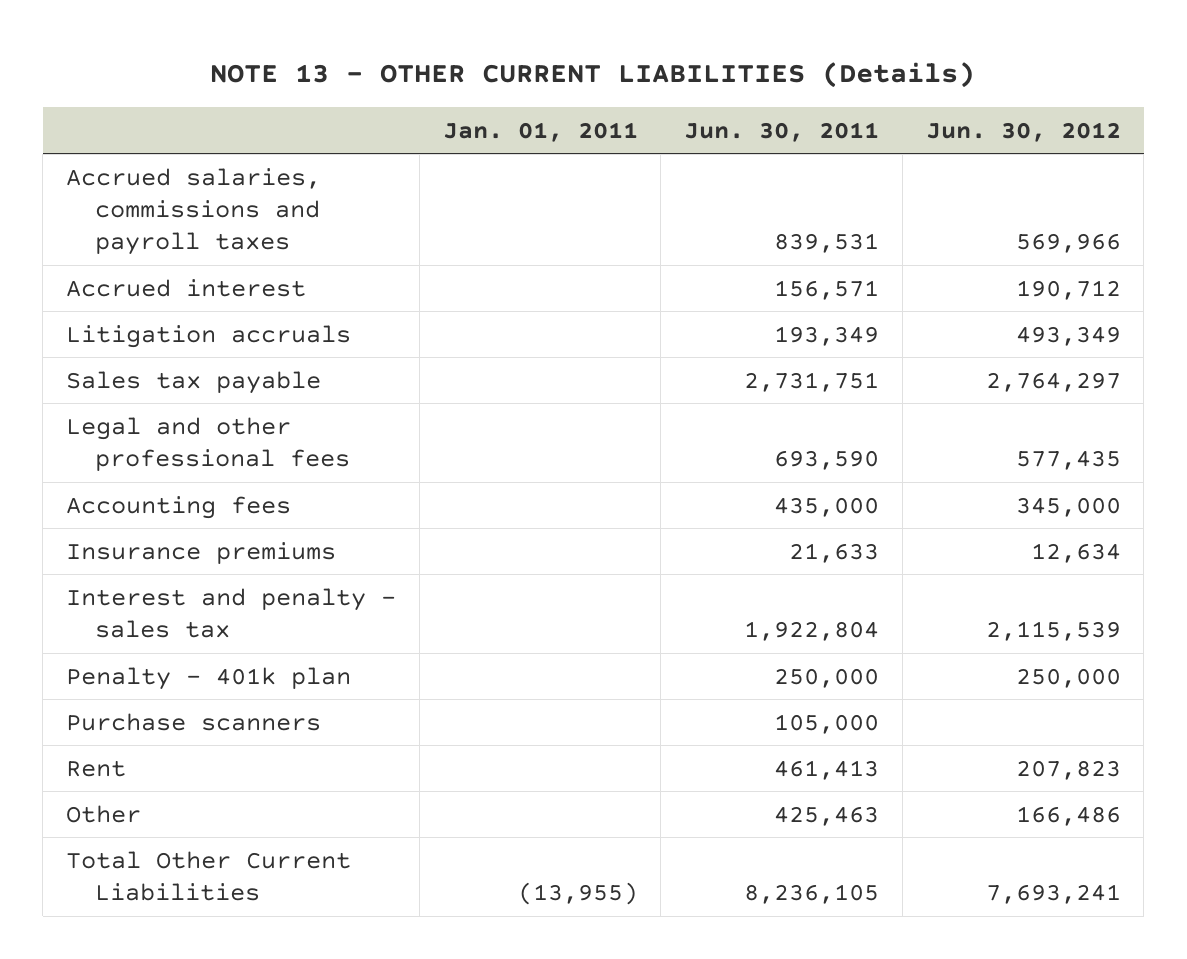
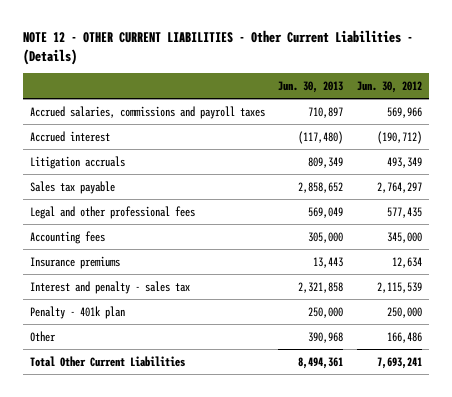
- NOTE 13 - OTHER CURRENT LIABILITIES (Details)
+ NOTE 12 - OTHER CURRENT LIABILITIES - Other Current Liabilities - (Details)
- | Jan. 01, 2011 | Jun. 30, 2011 | Jun. 30, 2012
+ | Jun. 30, 2013 | Jun. 30, 2012
- Accrued interest | | 156,571 | 190,712
+ Accrued interest | (117,480) | (190,712)
- Purchase scanners | | 105,000 |
- Rent | | 461,413 | 207,823

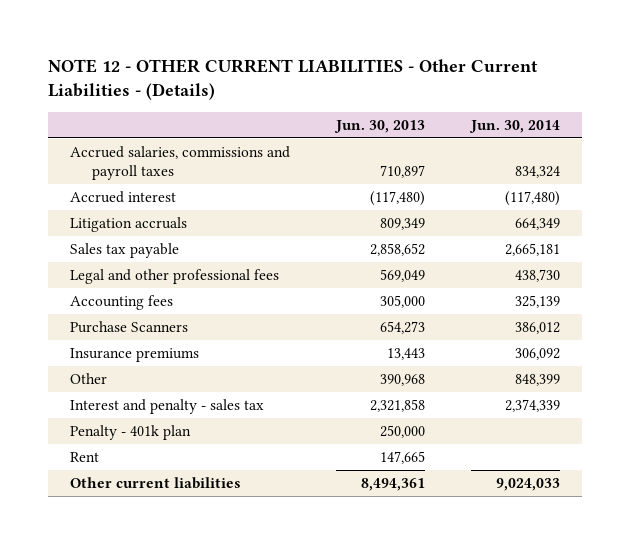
- | Jun. 30, 2013 | Jun. 30, 2012
+ | Jun. 30, 2013 | Jun. 30, 2014
+ Purchase Scanners | 654,273 | 386,012
moved up: Other | 390,968 | 848,399
- Total Other Current Liabilities | 8,494,361 | 7,693,241
+ Rent | 147,665 |
+ Other current liabilities | 8,494,361 | 9,024,033

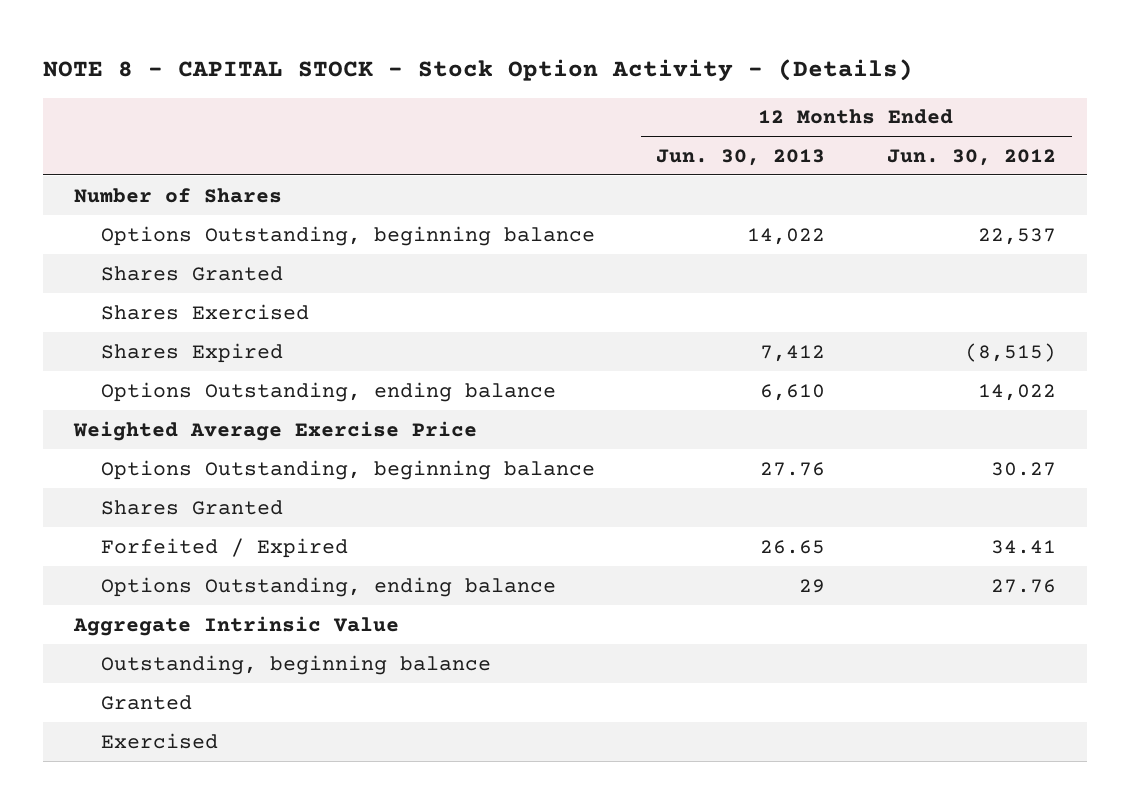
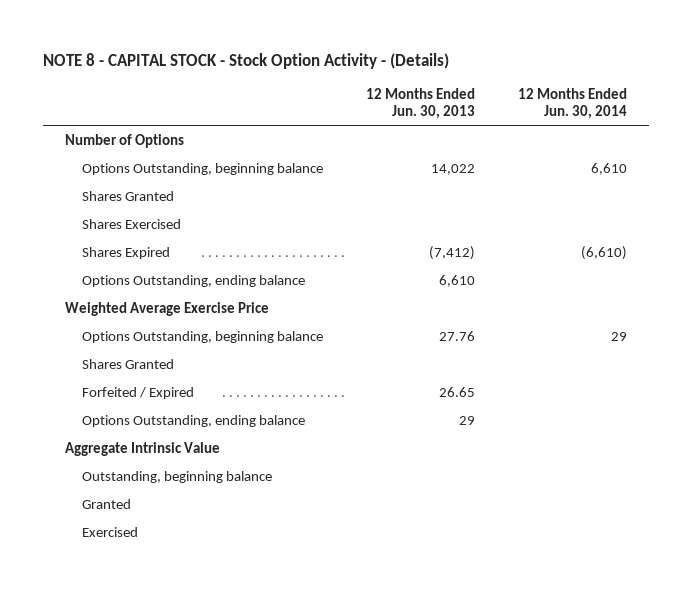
- | 12 Months Ended Jun. 30, 2013 | 12 Months Ended Jun. 30, 2012
+ | 12 Months Ended Jun. 30, 2013 | 12 Months Ended Jun. 30, 2014
- Number of Shares
+ Number of Options
- Shares Expired | 7,412 | (8,515)
+ Shares Expired | (7,412) | (6,610)

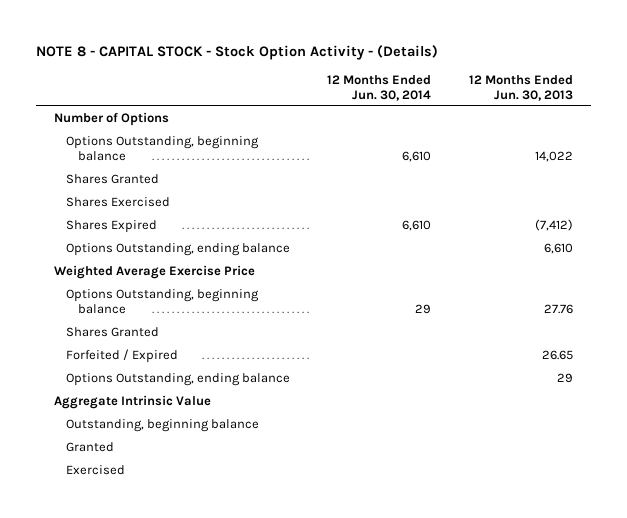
- | 12 Months Ended Jun. 30, 2013 | 12 Months Ended Jun. 30, 2014
+ | 12 Months Ended Jun. 30, 2014 | 12 Months Ended Jun. 30, 2013
- Shares Expired | (7,412) | (6,610)
+ Shares Expired | 6,610 | (7,412)

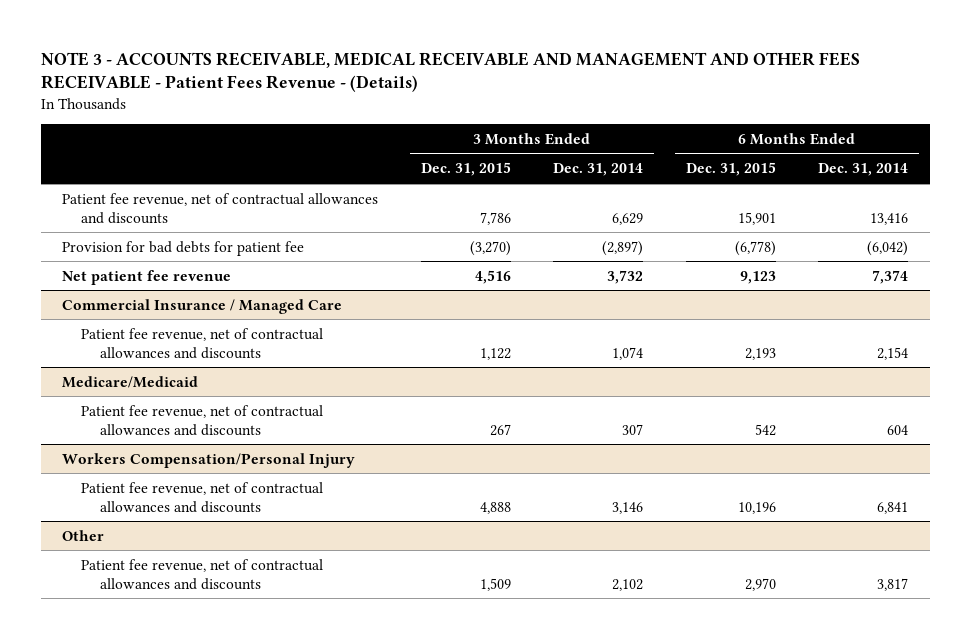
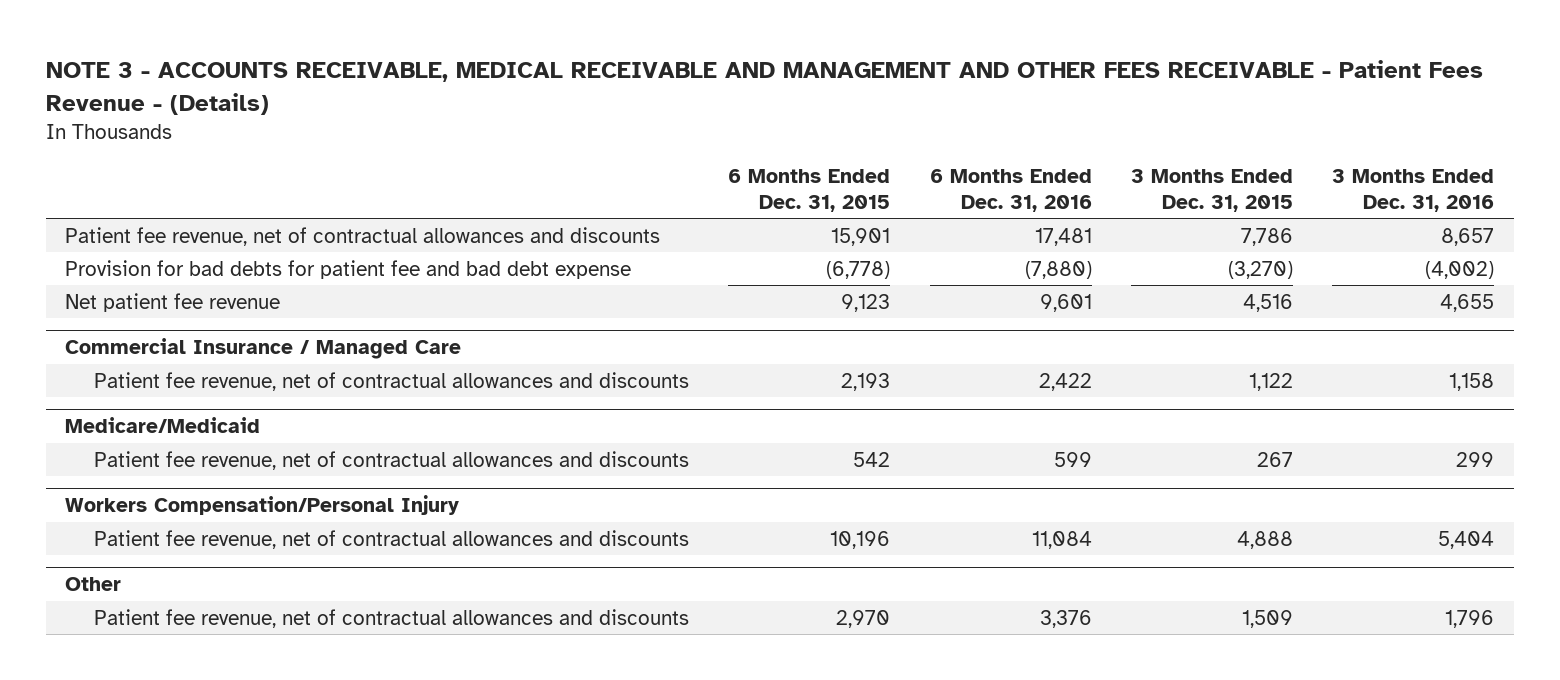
- | 3 Months Ended Dec. 31, 2015 | 3 Months Ended Dec. 31, 2014 | 6 Months Ended Dec. 31, 2015 | 6 Months Ended Dec. 31, 2014
+ | 6 Months Ended Dec. 31, 2015 | 6 Months Ended Dec. 31, 2016 | 3 Months Ended Dec. 31, 2015 | 3 Months Ended Dec. 31, 2016
- Provision for bad debts for patient fee | (3,270) | (2,897) | (6,778) | (6,042)
+ Provision for bad debts for patient fee and bad debt expense | (6,778) | (7,880) | (3,270) | (4,002)

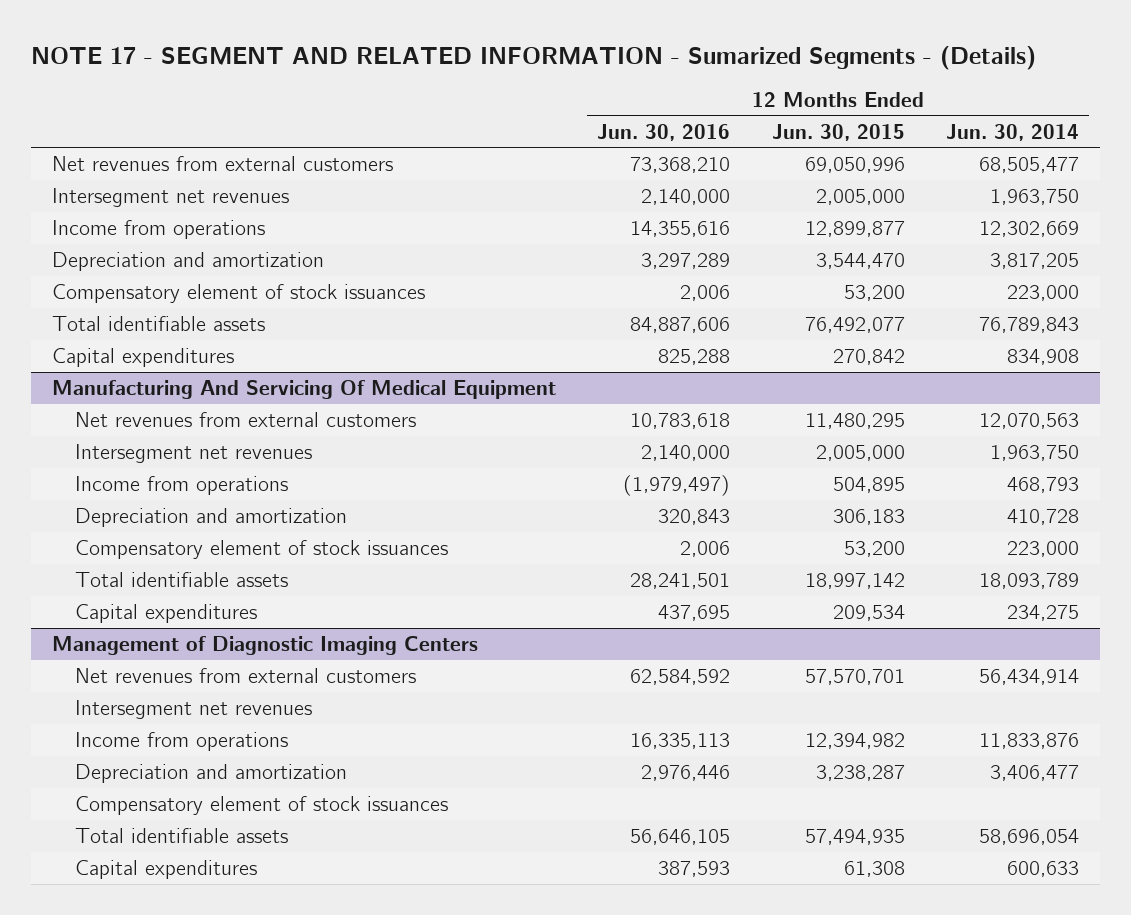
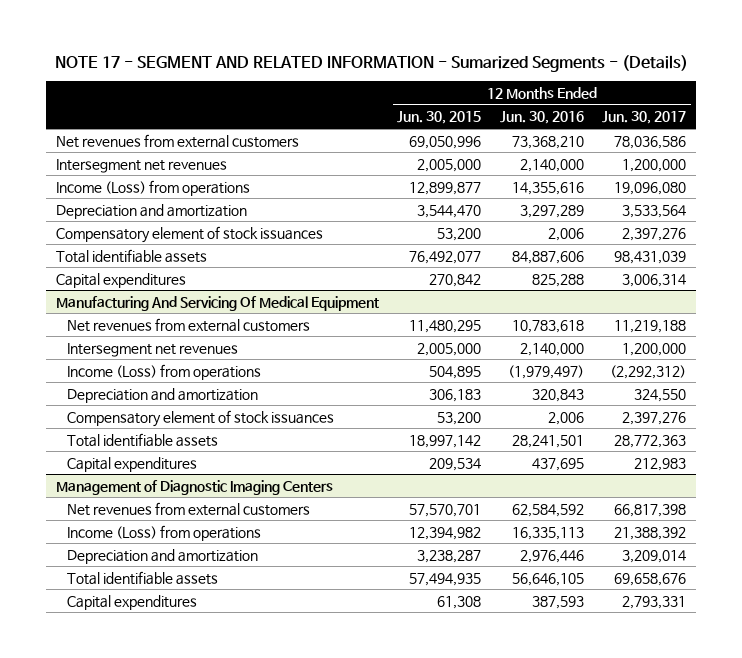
- | 12 Months Ended Jun. 30, 2016 | 12 Months Ended Jun. 30, 2015 | 12 Months Ended Jun. 30, 2014
+ | 12 Months Ended Jun. 30, 2015 | 12 Months Ended Jun. 30, 2016 | 12 Months Ended Jun. 30, 2017
- Income from operations | 14,355,616 | 12,899,877 | 12,302,669
+ Income (Loss) from operations | 12,899,877 | 14,355,616 | 19,096,080
@ Manufacturing And Servicing Of Medical Equipment
- Income from operations | (1,979,497) | 504,895 | 468,793
+ Income (Loss) from operations | 504,895 | (1,979,497) | (2,292,312)
@ Management of Diagnostic Imaging Centers
- Intersegment net revenues
- Income from operations | 16,335,113 | 12,394,982 | 11,833,876
+ Income (Loss) from operations | 12,394,982 | 16,335,113 | 21,388,392
- Compensatory element of stock issuances

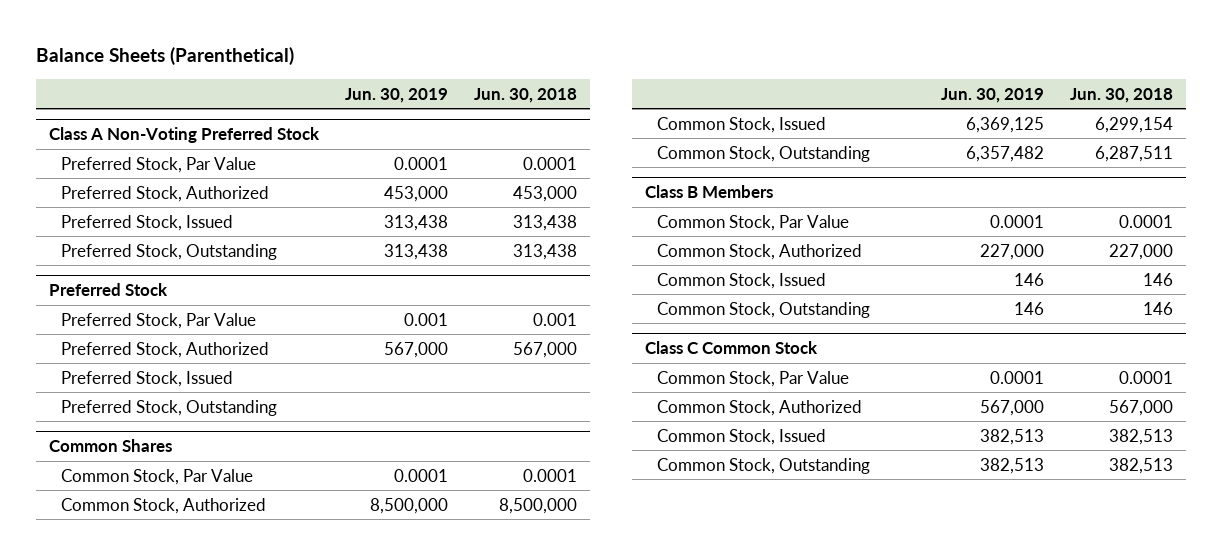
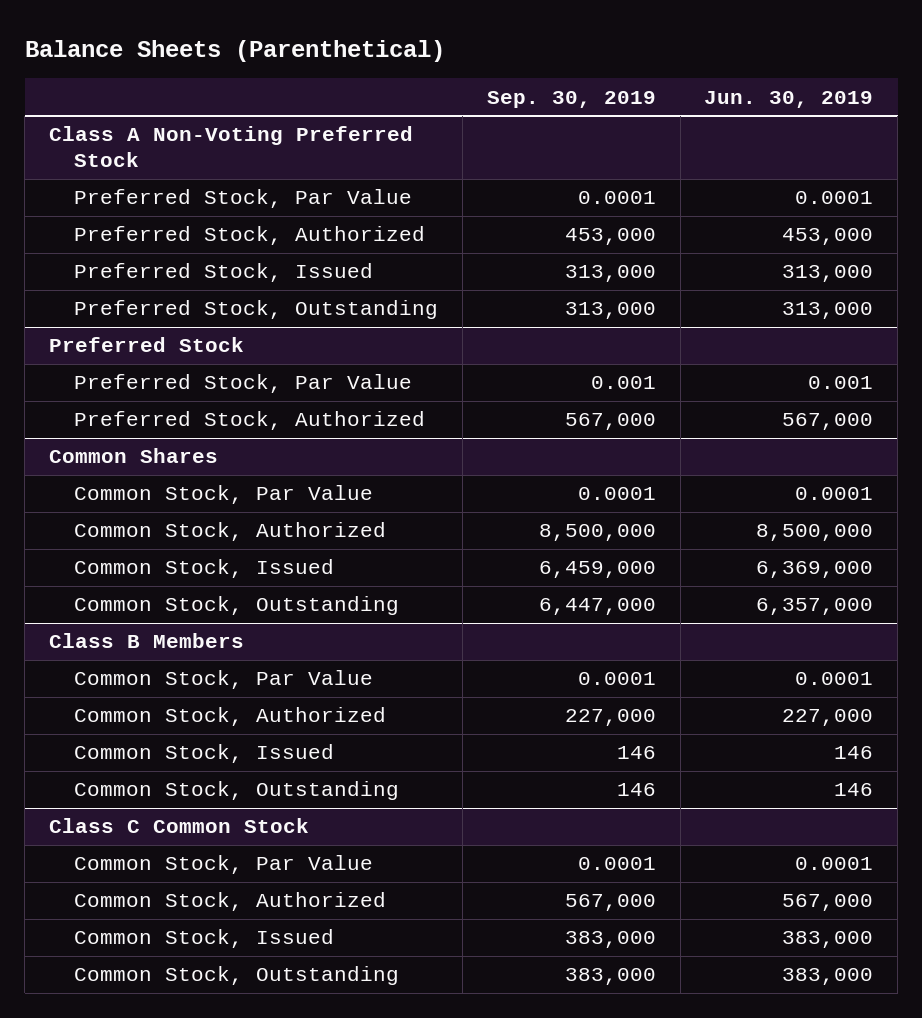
- | Jun. 30, 2019 | Jun. 30, 2018
+ | Sep. 30, 2019 | Jun. 30, 2019
@ Class A Non-Voting Preferred Stock
- Preferred Stock, Issued | 313,438 | 313,438
- Preferred Stock, Outstanding | 313,438 | 313,438
+ Preferred Stock, Issued | 313,000 | 313,000
+ Preferred Stock, Outstanding | 313,000 | 313,000
@ Preferred Stock
- Preferred Stock, Issued
- Preferred Stock, Outstanding
@ Common Shares
- Common Stock, Issued | 6,369,125 | 6,299,154
- Common Stock, Outstanding | 6,357,482 | 6,287,511
+ Common Stock, Issued | 6,459,000 | 6,369,000
+ Common Stock, Outstanding | 6,447,000 | 6,357,000
@ Class C Common Stock
- Common Stock, Issued | 382,513 | 382,513
- Common Stock, Outstanding | 382,513 | 382,513
+ Common Stock, Issued | 383,000 | 383,000
+ Common Stock, Outstanding | 383,000 | 383,000

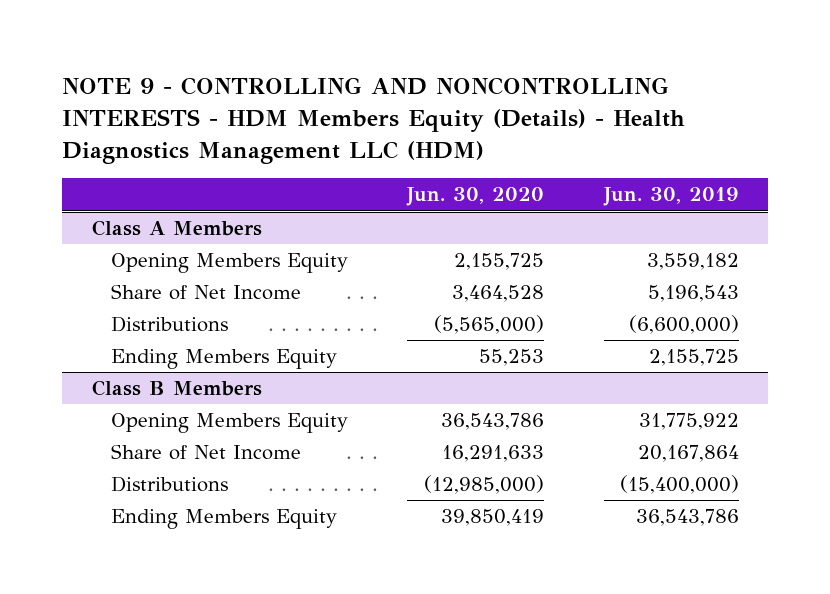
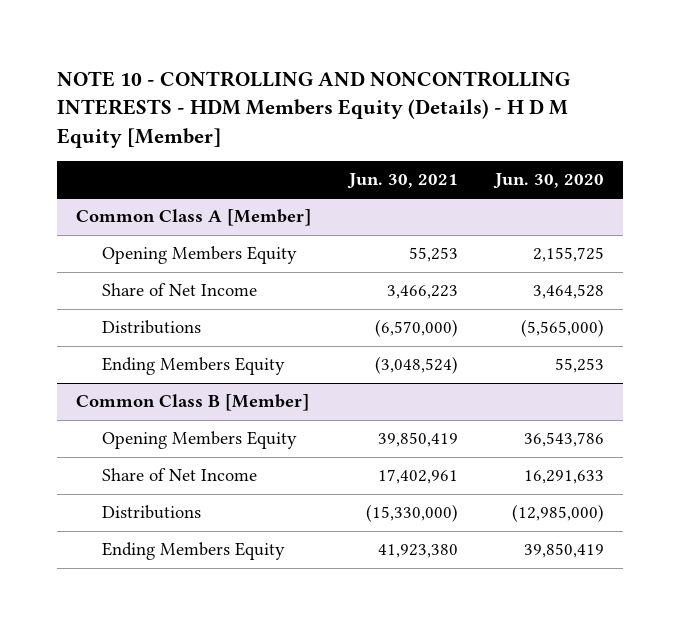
- NOTE 9 - CONTROLLING AND NONCONTROLLING INTERESTS - HDM Members Equity (Details) - Health Diagnostics Management LLC (HDM)
+ NOTE 10 - CONTROLLING AND NONCONTROLLING INTERESTS - HDM Members Equity (Details) - H D M Equity [Member]
- | Jun. 30, 2020 | Jun. 30, 2019
+ | Jun. 30, 2021 | Jun. 30, 2020
- Class A Members
+ Common Class A [Member]
- Class B Members
+ Common Class B [Member]

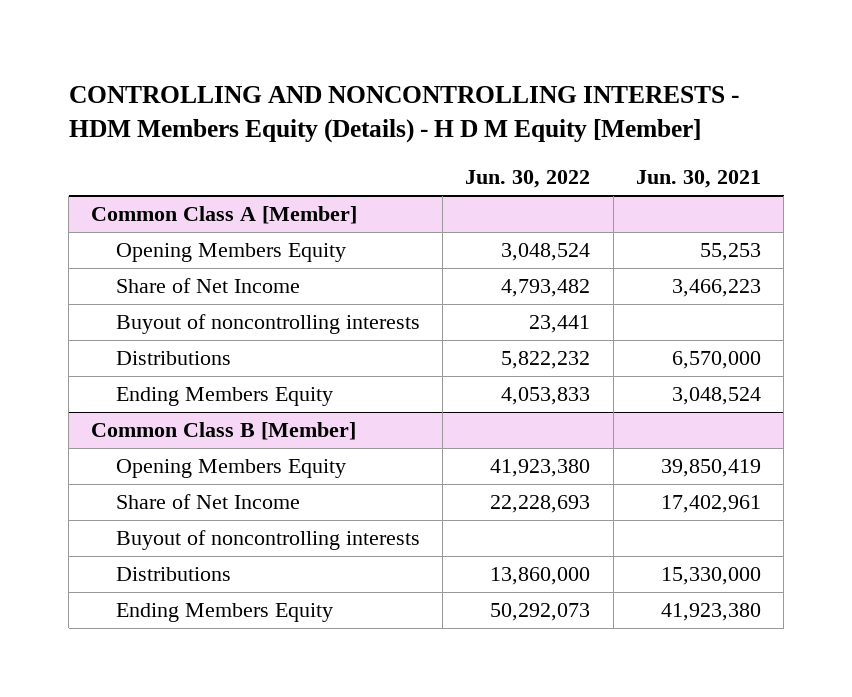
- NOTE 10 - CONTROLLING AND NONCONTROLLING INTERESTS - HDM Members Equity (Details) - H D M Equity [Member]
+ CONTROLLING AND NONCONTROLLING INTERESTS - HDM Members Equity (Details) - H D M Equity [Member]
- | Jun. 30, 2021 | Jun. 30, 2020
+ | Jun. 30, 2022 | Jun. 30, 2021
@ Common Class A [Member]
- Distributions | (6,570,000) | (5,565,000)
- Ending Members Equity | (3,048,524) | 55,253
+ Buyout of noncontrolling interests | 23,441 |
+ Distributions | 5,822,232 | 6,570,000
+ Ending Members Equity | 4,053,833 | 3,048,524
@ Common Class B [Member]
- Distributions | (15,330,000) | (12,985,000)
+ Buyout of noncontrolling interests
+ Distributions | 13,860,000 | 15,330,000

